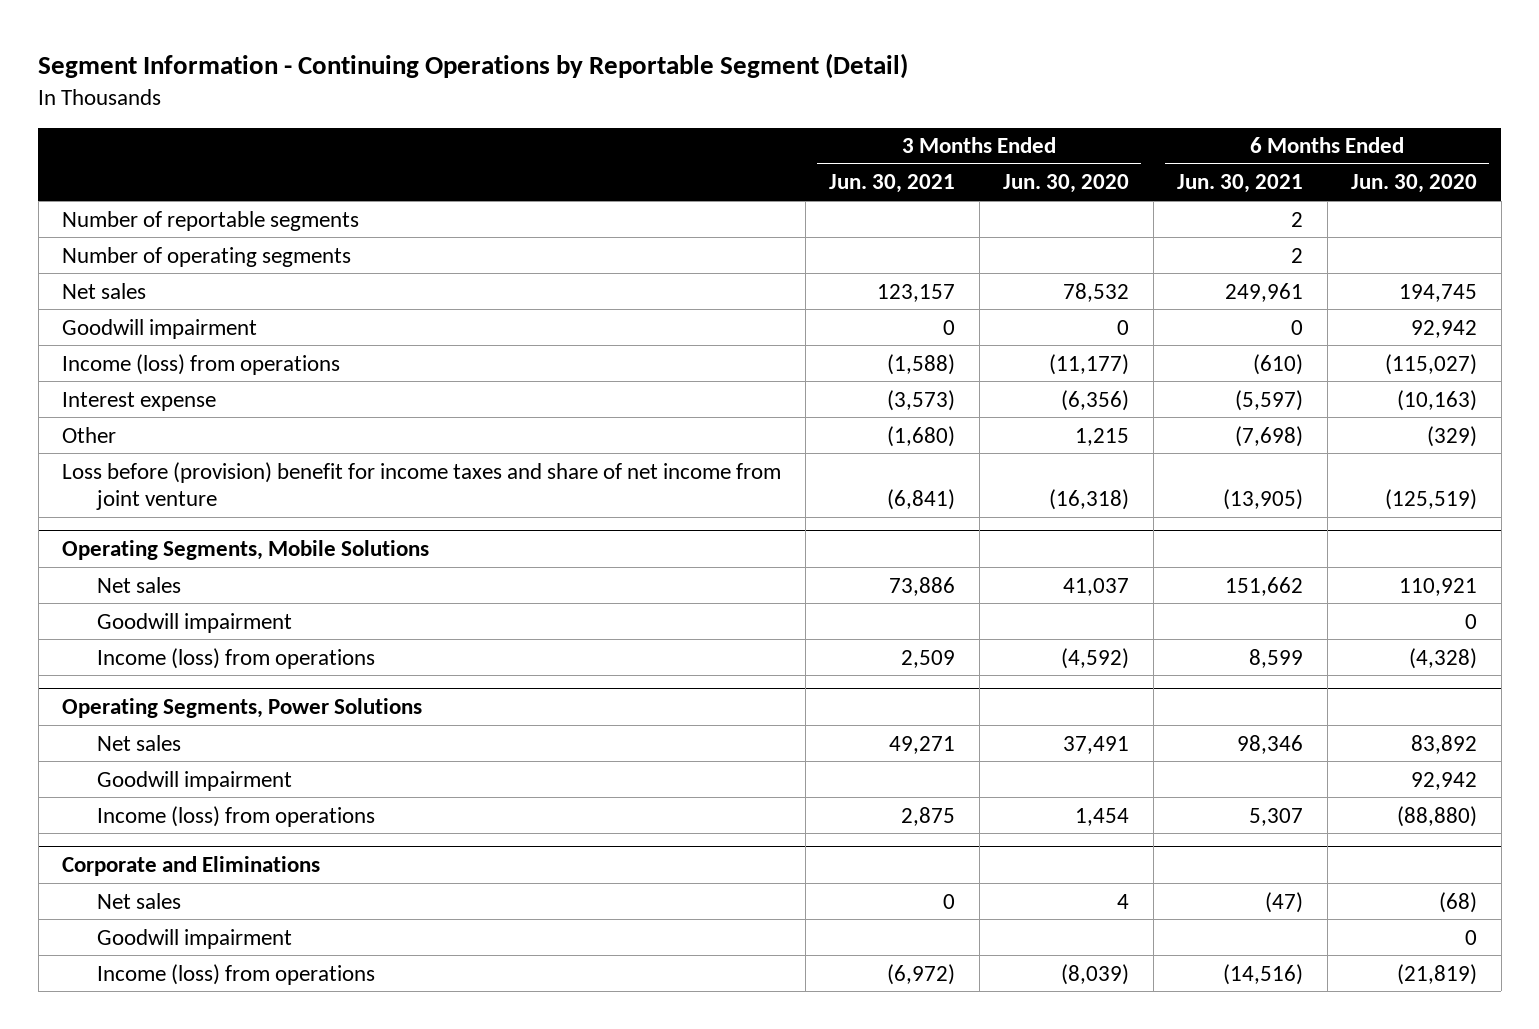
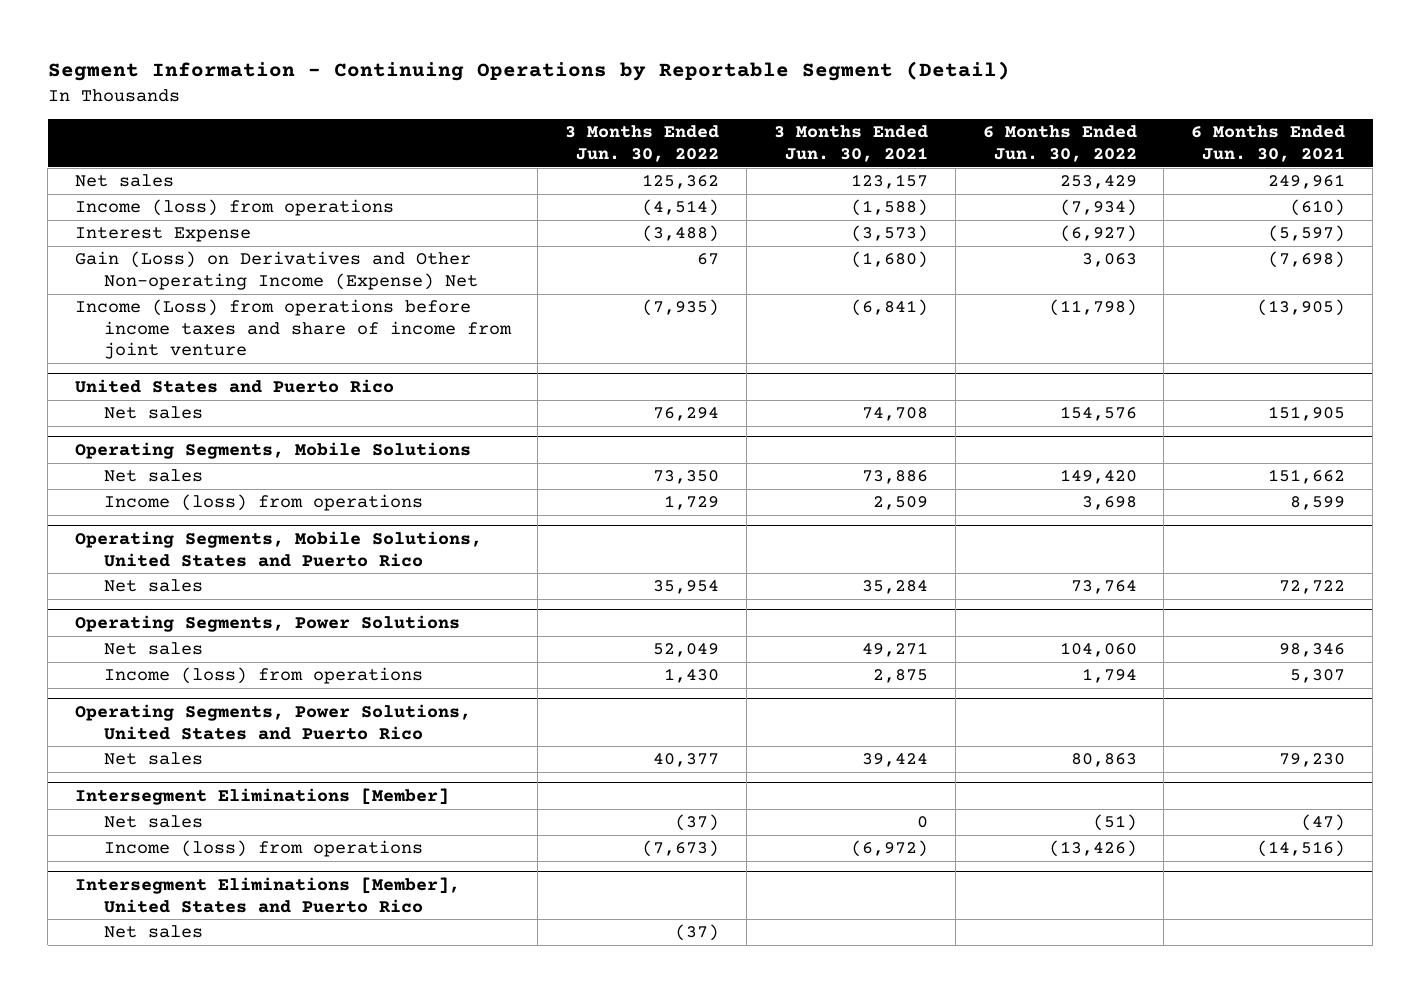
- | 3 Months Ended Jun. 30, 2021 | 3 Months Ended Jun. 30, 2020 | 6 Months Ended Jun. 30, 2021 | 6 Months Ended Jun. 30, 2020
+ | 3 Months Ended Jun. 30, 2022 | 3 Months Ended Jun. 30, 2021 | 6 Months Ended Jun. 30, 2022 | 6 Months Ended Jun. 30, 2021
- Number of reportable segments | | | 2 |
- Number of operating segments | | | 2 |
- Goodwill impairment | 0 | 0 | 0 | 92,942
- Interest expense | (3,573) | (6,356) | (5,597) | (10,163)
- Other | (1,680) | 1,215 | (7,698) | (329)
- Loss before (provision) benefit for income taxes and share of net income from joint venture | (6,841) | (16,318) | (13,905) | (125,519)
+ Interest Expense | (3,488) | (3,573) | (6,927) | (5,597)
+ Gain (Loss) on Derivatives and Other Non-operating Income (Expense) Net | 67 | (1,680) | 3,063 | (7,698)
+ Income (Loss) from operations before income taxes and share of income from joint venture | (7,935) | (6,841) | (11,798) | (13,905)
+ United States and Puerto Rico
+ Net sales | 76,294 | 74,708 | 154,576 | 151,905
@ Operating Segments, Mobile Solutions
- Goodwill impairment | | | | 0
+ Operating Segments, Mobile Solutions, United States and Puerto Rico
+ Net sales | 35,954 | 35,284 | 73,764 | 72,722
@ Operating Segments, Power Solutions
- Goodwill impairment | | | | 92,942
- Corporate and Eliminations
+ Operating Segments, Power Solutions, United States and Puerto Rico
+ Net sales | 40,377 | 39,424 | 80,863 | 79,230
+ Intersegment Eliminations [Member]
- Goodwill impairment | | | | 0
+ Intersegment Eliminations [Member], United States and Puerto Rico
+ Net sales | (37) | | |

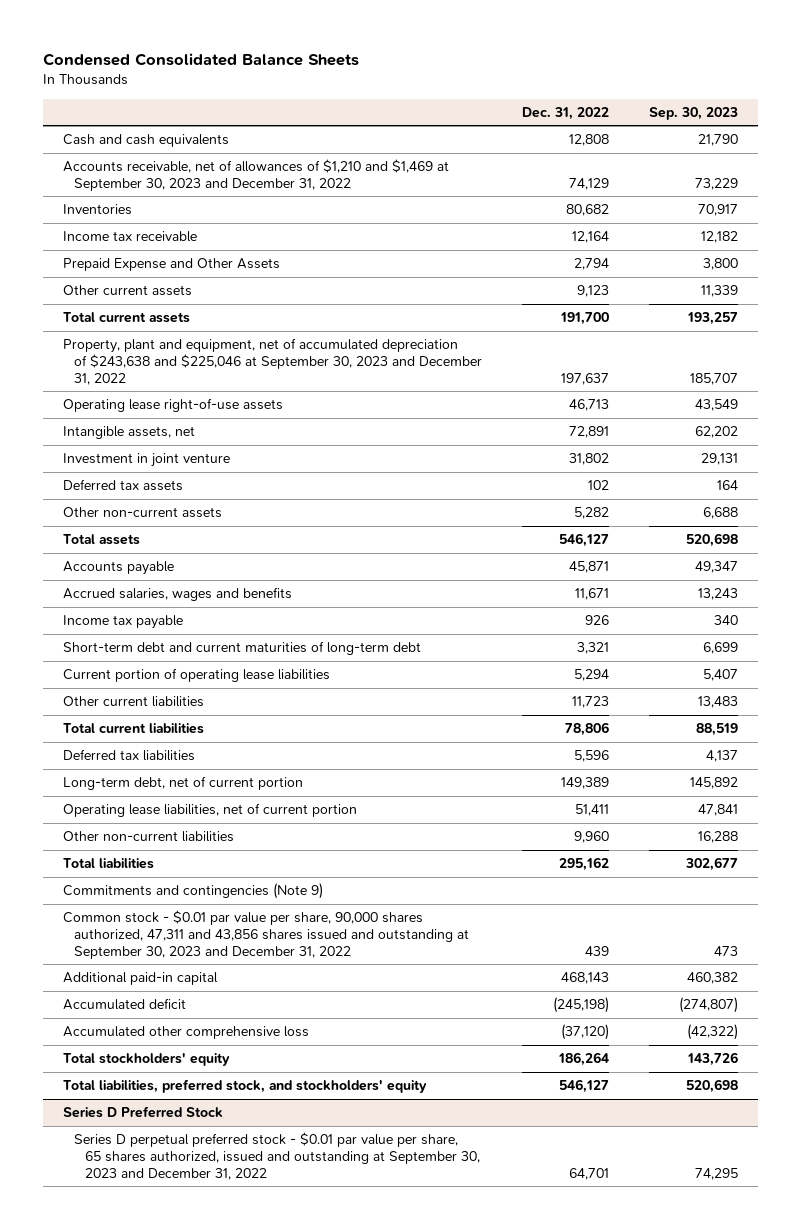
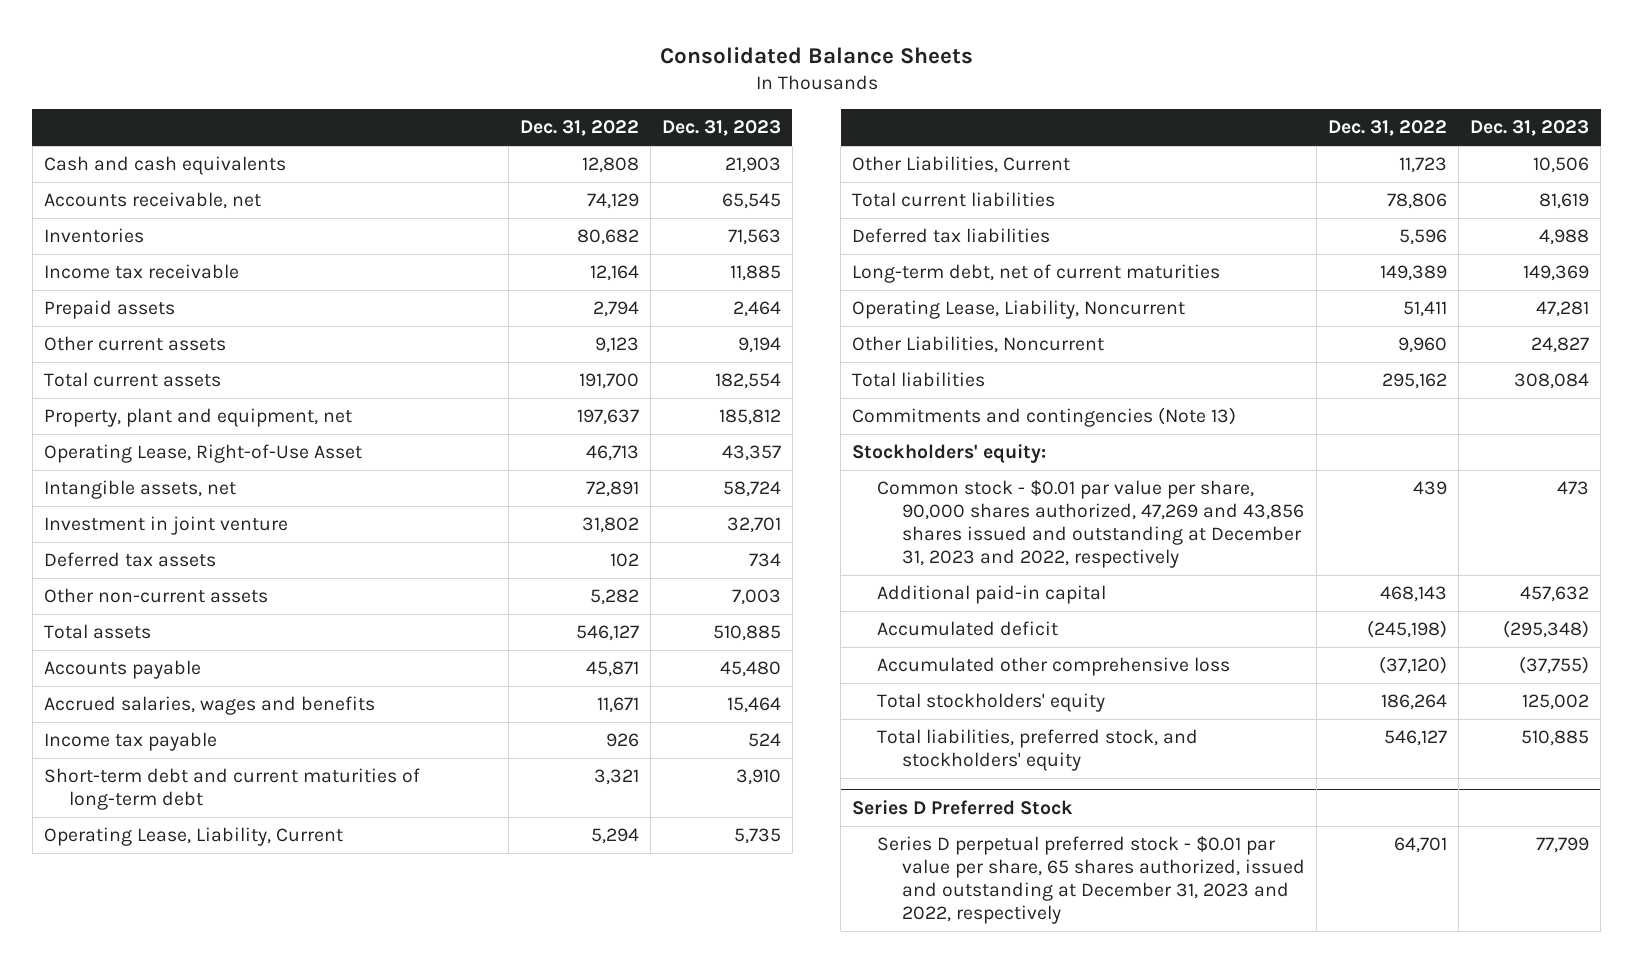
- Condensed Consolidated Balance Sheets
+ Consolidated Balance Sheets
- | Dec. 31, 2022 | Sep. 30, 2023
+ | Dec. 31, 2022 | Dec. 31, 2023
- Accounts receivable, net of allowances of $1,210 and $1,469 at September 30, 2023 and December 31, 2022 | 74,129 | 73,229
+ Accounts receivable, net | 74,129 | 65,545
- Prepaid Expense and Other Assets | 2,794 | 3,800
+ Prepaid assets | 2,794 | 2,464
- Property, plant and equipment, net of accumulated depreciation of $243,638 and $225,046 at September 30, 2023 and December 31, 2022 | 197,637 | 185,707
- Operating lease right-of-use assets | 46,713 | 43,549
+ Property, plant and equipment, net | 197,637 | 185,812
+ Operating Lease, Right-of-Use Asset | 46,713 | 43,357
- Current portion of operating lease liabilities | 5,294 | 5,407
- Other current liabilities | 11,723 | 13,483
+ Operating Lease, Liability, Current | 5,294 | 5,735
+ Other Liabilities, Current | 11,723 | 10,506
- Long-term debt, net of current portion | 149,389 | 145,892
- Operating lease liabilities, net of current portion | 51,411 | 47,841
- Other non-current liabilities | 9,960 | 16,288
+ Long-term debt, net of current maturities | 149,389 | 149,369
+ Operating Lease, Liability, Noncurrent | 51,411 | 47,281
+ Other Liabilities, Noncurrent | 9,960 | 24,827
- Commitments and contingencies (Note 9)
- Common stock - $0.01 par value per share, 90,000 shares authorized, 47,311 and 43,856 shares issued and outstanding at September 30, 2023 and December 31, 2022 | 439 | 473
+ Commitments and contingencies (Note 13)
+ Stockholders' equity:
+ Common stock - $0.01 par value per share, 90,000 shares authorized, 47,269 and 43,856 shares issued and outstanding at December 31, 2023 and 2022, respectively | 439 | 473
@ Series D Preferred Stock
- Series D perpetual preferred stock - $0.01 par value per share, 65 shares authorized, issued and outstanding at September 30, 2023 and December 31, 2022 | 64,701 | 74,295
+ Series D perpetual preferred stock - $0.01 par value per share, 65 shares authorized, issued and outstanding at December 31, 2023 and 2022, respectively | 64,701 | 77,799

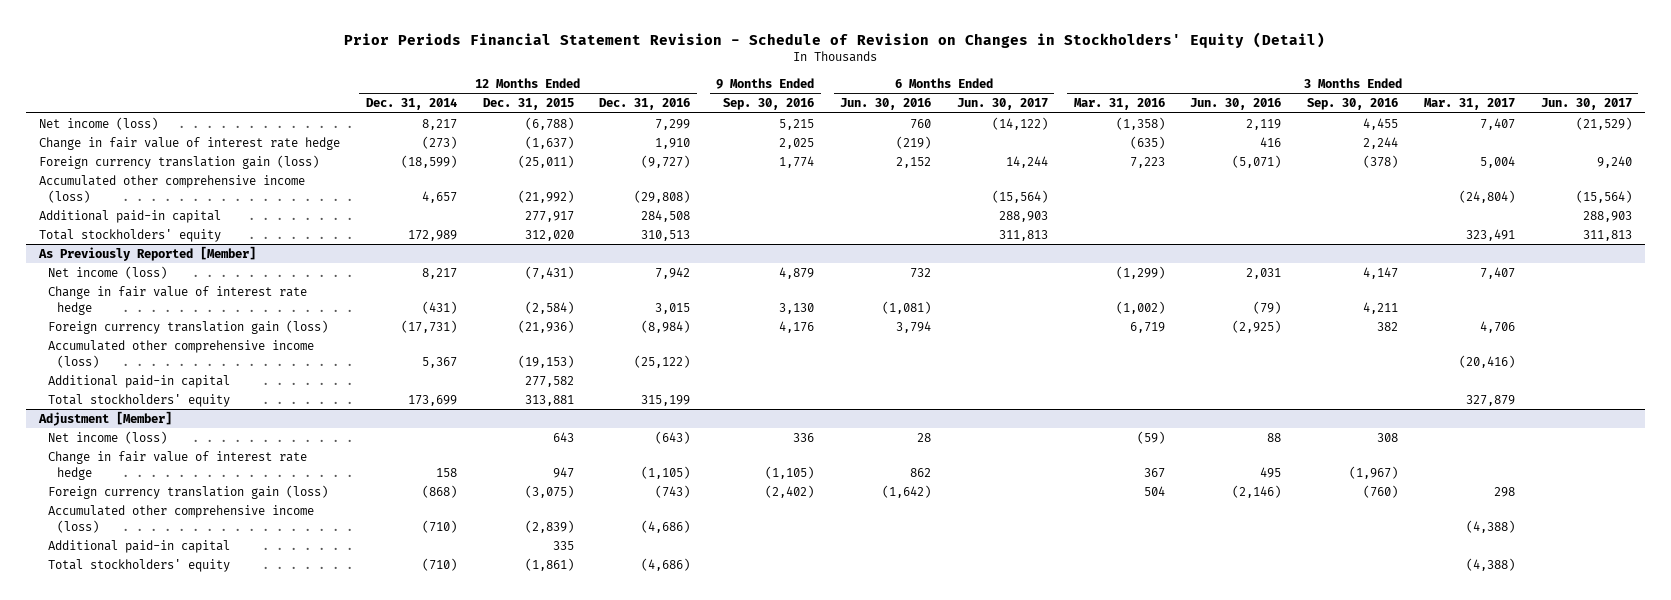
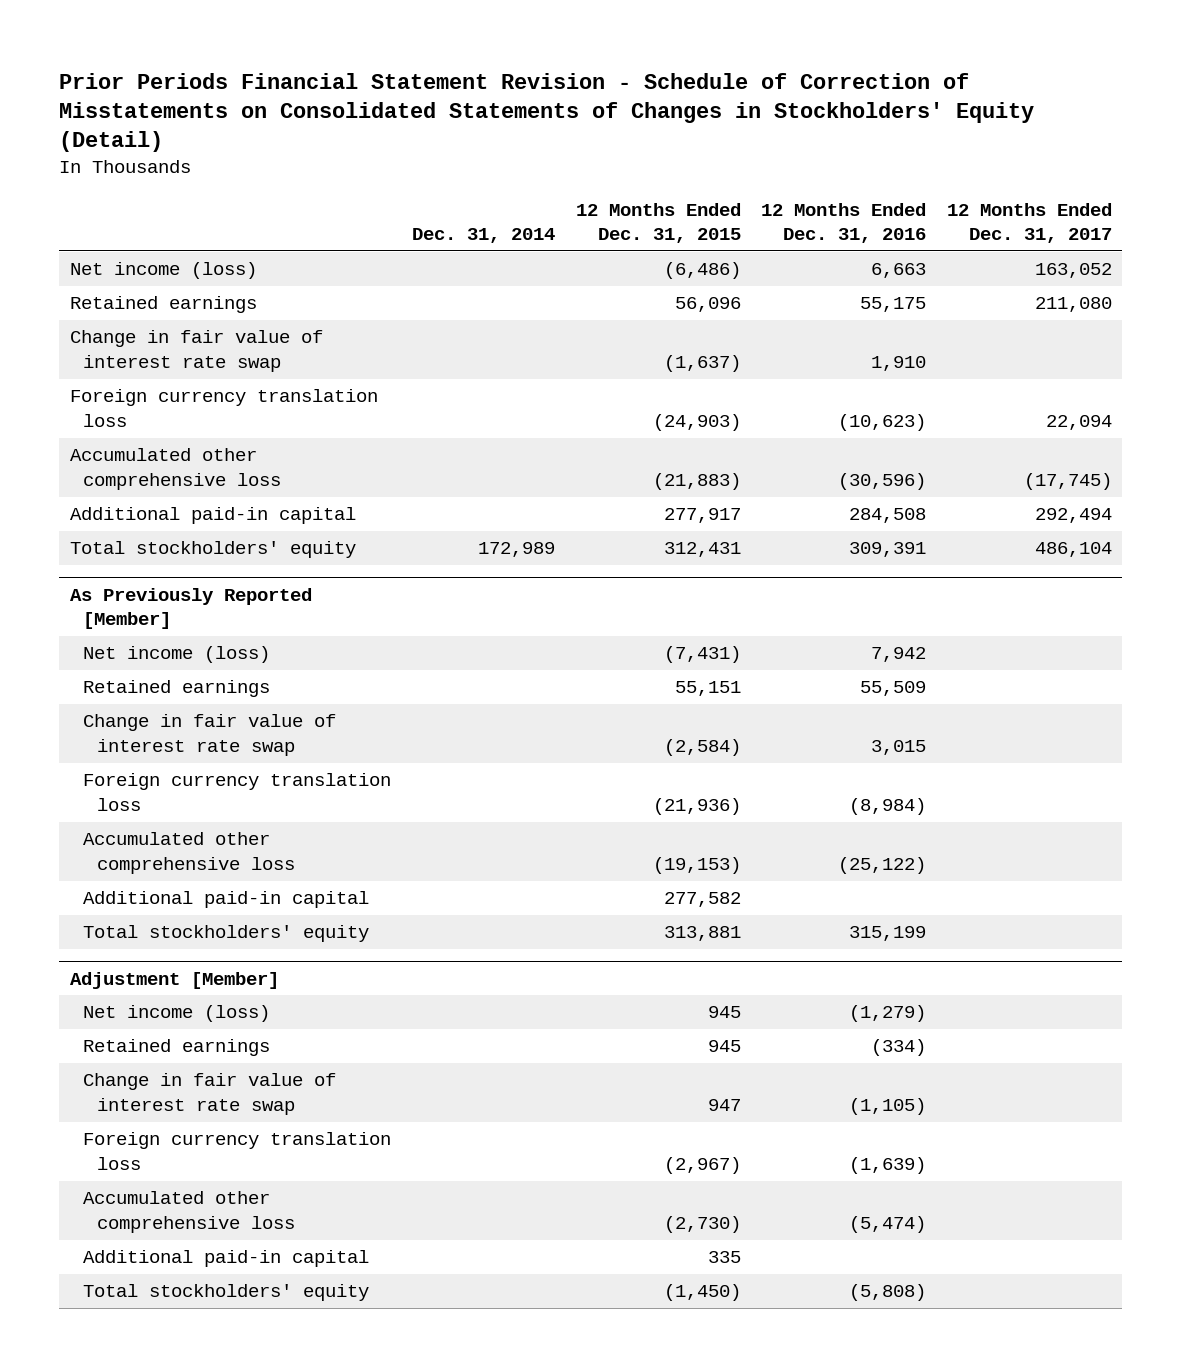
- Prior Periods Financial Statement Revision - Schedule of Revision on Changes in Stockholders' Equity (Detail)
+ Prior Periods Financial Statement Revision - Schedule of Correction of Misstatements on Consolidated Statements of Changes in Stockholders' Equity (Detail)
- | 12 Months Ended Dec. 31, 2014 | 12 Months Ended Dec. 31, 2015 | 12 Months Ended Dec. 31, 2016 | 9 Months Ended Sep. 30, 2016 | 6 Months Ended Jun. 30, 2016 | 6 Months Ended Jun. 30, 2017 | 3 Months Ended Mar. 31, 2016 | 3 Months Ended Jun. 30, 2016 | 3 Months Ended Sep. 30, 2016 | 3 Months Ended Mar. 31, 2017 | 3 Months Ended Jun. 30, 2017
+ | Dec. 31, 2014 | 12 Months Ended Dec. 31, 2015 | 12 Months Ended Dec. 31, 2016 | 12 Months Ended Dec. 31, 2017
- Net income (loss) | 8,217 | (6,788) | 7,299 | 5,215 | 760 | (14,122) | (1,358) | 2,119 | 4,455 | 7,407 | (21,529)
- Change in fair value of interest rate hedge | (273) | (1,637) | 1,910 | 2,025 | (219) | | (635) | 416 | 2,244 | |
- Foreign currency translation gain (loss) | (18,599) | (25,011) | (9,727) | 1,774 | 2,152 | 14,244 | 7,223 | (5,071) | (378) | 5,004 | 9,240
- Accumulated other comprehensive income (loss) | 4,657 | (21,992) | (29,808) | | | (15,564) | | | | (24,804) | (15,564)
+ Net income (loss) | | (6,486) | 6,663 | 163,052
+ Retained earnings | | 56,096 | 55,175 | 211,080
+ Change in fair value of interest rate swap | | (1,637) | 1,910 |
+ Foreign currency translation loss | | (24,903) | (10,623) | 22,094
+ Accumulated other comprehensive loss | | (21,883) | (30,596) | (17,745)
- Total stockholders' equity | 172,989 | 312,020 | 310,513 | | | 311,813 | | | | 323,491 | 311,813
+ Total stockholders' equity | 172,989 | 312,431 | 309,391 | 486,104
@ As Previously Reported [Member]
- Change in fair value of interest rate hedge | (431) | (2,584) | 3,015 | 3,130 | (1,081) | | (1,002) | (79) | 4,211 | |
- Foreign currency translation gain (loss) | (17,731) | (21,936) | (8,984) | 4,176 | 3,794 | | 6,719 | (2,925) | 382 | 4,706 |
- Accumulated other comprehensive income (loss) | 5,367 | (19,153) | (25,122) | | | | | | | (20,416) |
+ Retained earnings | | 55,151 | 55,509 |
+ Change in fair value of interest rate swap | | (2,584) | 3,015 |
+ Foreign currency translation loss | | (21,936) | (8,984) |
+ Accumulated other comprehensive loss | | (19,153) | (25,122) |
@ Adjustment [Member]
- Net income (loss) | | 643 | (643) | 336 | 28 | | (59) | 88 | 308 | |
- Change in fair value of interest rate hedge | 158 | 947 | (1,105) | (1,105) | 862 | | 367 | 495 | (1,967) | |
- Foreign currency translation gain (loss) | (868) | (3,075) | (743) | (2,402) | (1,642) | | 504 | (2,146) | (760) | 298 |
- Accumulated other comprehensive income (loss) | (710) | (2,839) | (4,686) | | | | | | | (4,388) |
+ Net income (loss) | | 945 | (1,279) |
+ Retained earnings | | 945 | (334) |
+ Change in fair value of interest rate swap | | 947 | (1,105) |
+ Foreign currency translation loss | | (2,967) | (1,639) |
+ Accumulated other comprehensive loss | | (2,730) | (5,474) |
- Total stockholders' equity | (710) | (1,861) | (4,686) | | | | | | | (4,388) |
+ Total stockholders' equity | | (1,450) | (5,808) |

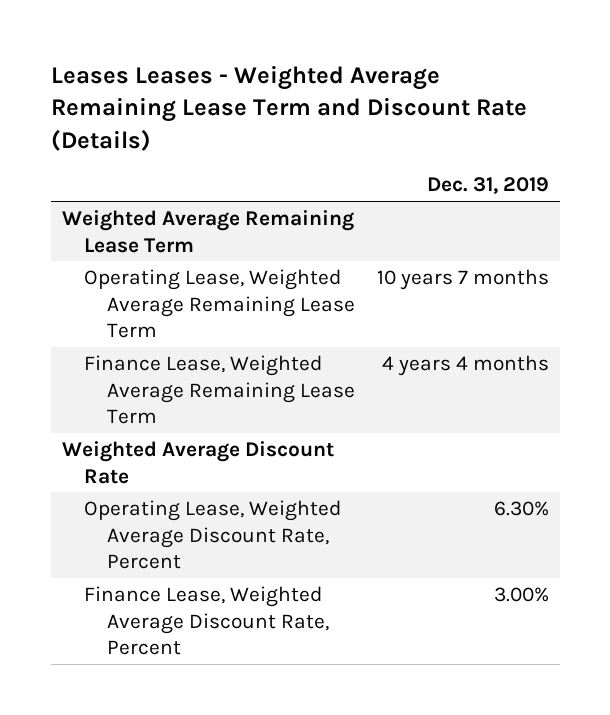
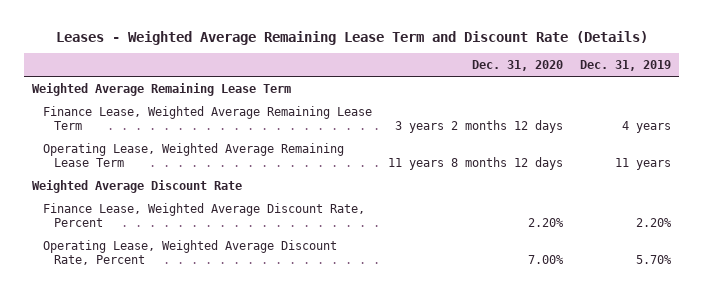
- Leases Leases - Weighted Average Remaining Lease Term and Discount Rate (Details)
+ Leases - Weighted Average Remaining Lease Term and Discount Rate (Details)
- | Dec. 31, 2019
+ | Dec. 31, 2020 | Dec. 31, 2019
- Operating Lease, Weighted Average Remaining Lease Term | 10 years 7 months
- Finance Lease, Weighted Average Remaining Lease Term | 4 years 4 months
+ Finance Lease, Weighted Average Remaining Lease Term | 3 years 2 months 12 days | 4 years
+ Operating Lease, Weighted Average Remaining Lease Term | 11 years 8 months 12 days | 11 years
- Operating Lease, Weighted Average Discount Rate, Percent | 6.30%
- Finance Lease, Weighted Average Discount Rate, Percent | 3.00%
+ Finance Lease, Weighted Average Discount Rate, Percent | 2.20% | 2.20%
+ Operating Lease, Weighted Average Discount Rate, Percent | 7.00% | 5.70%

